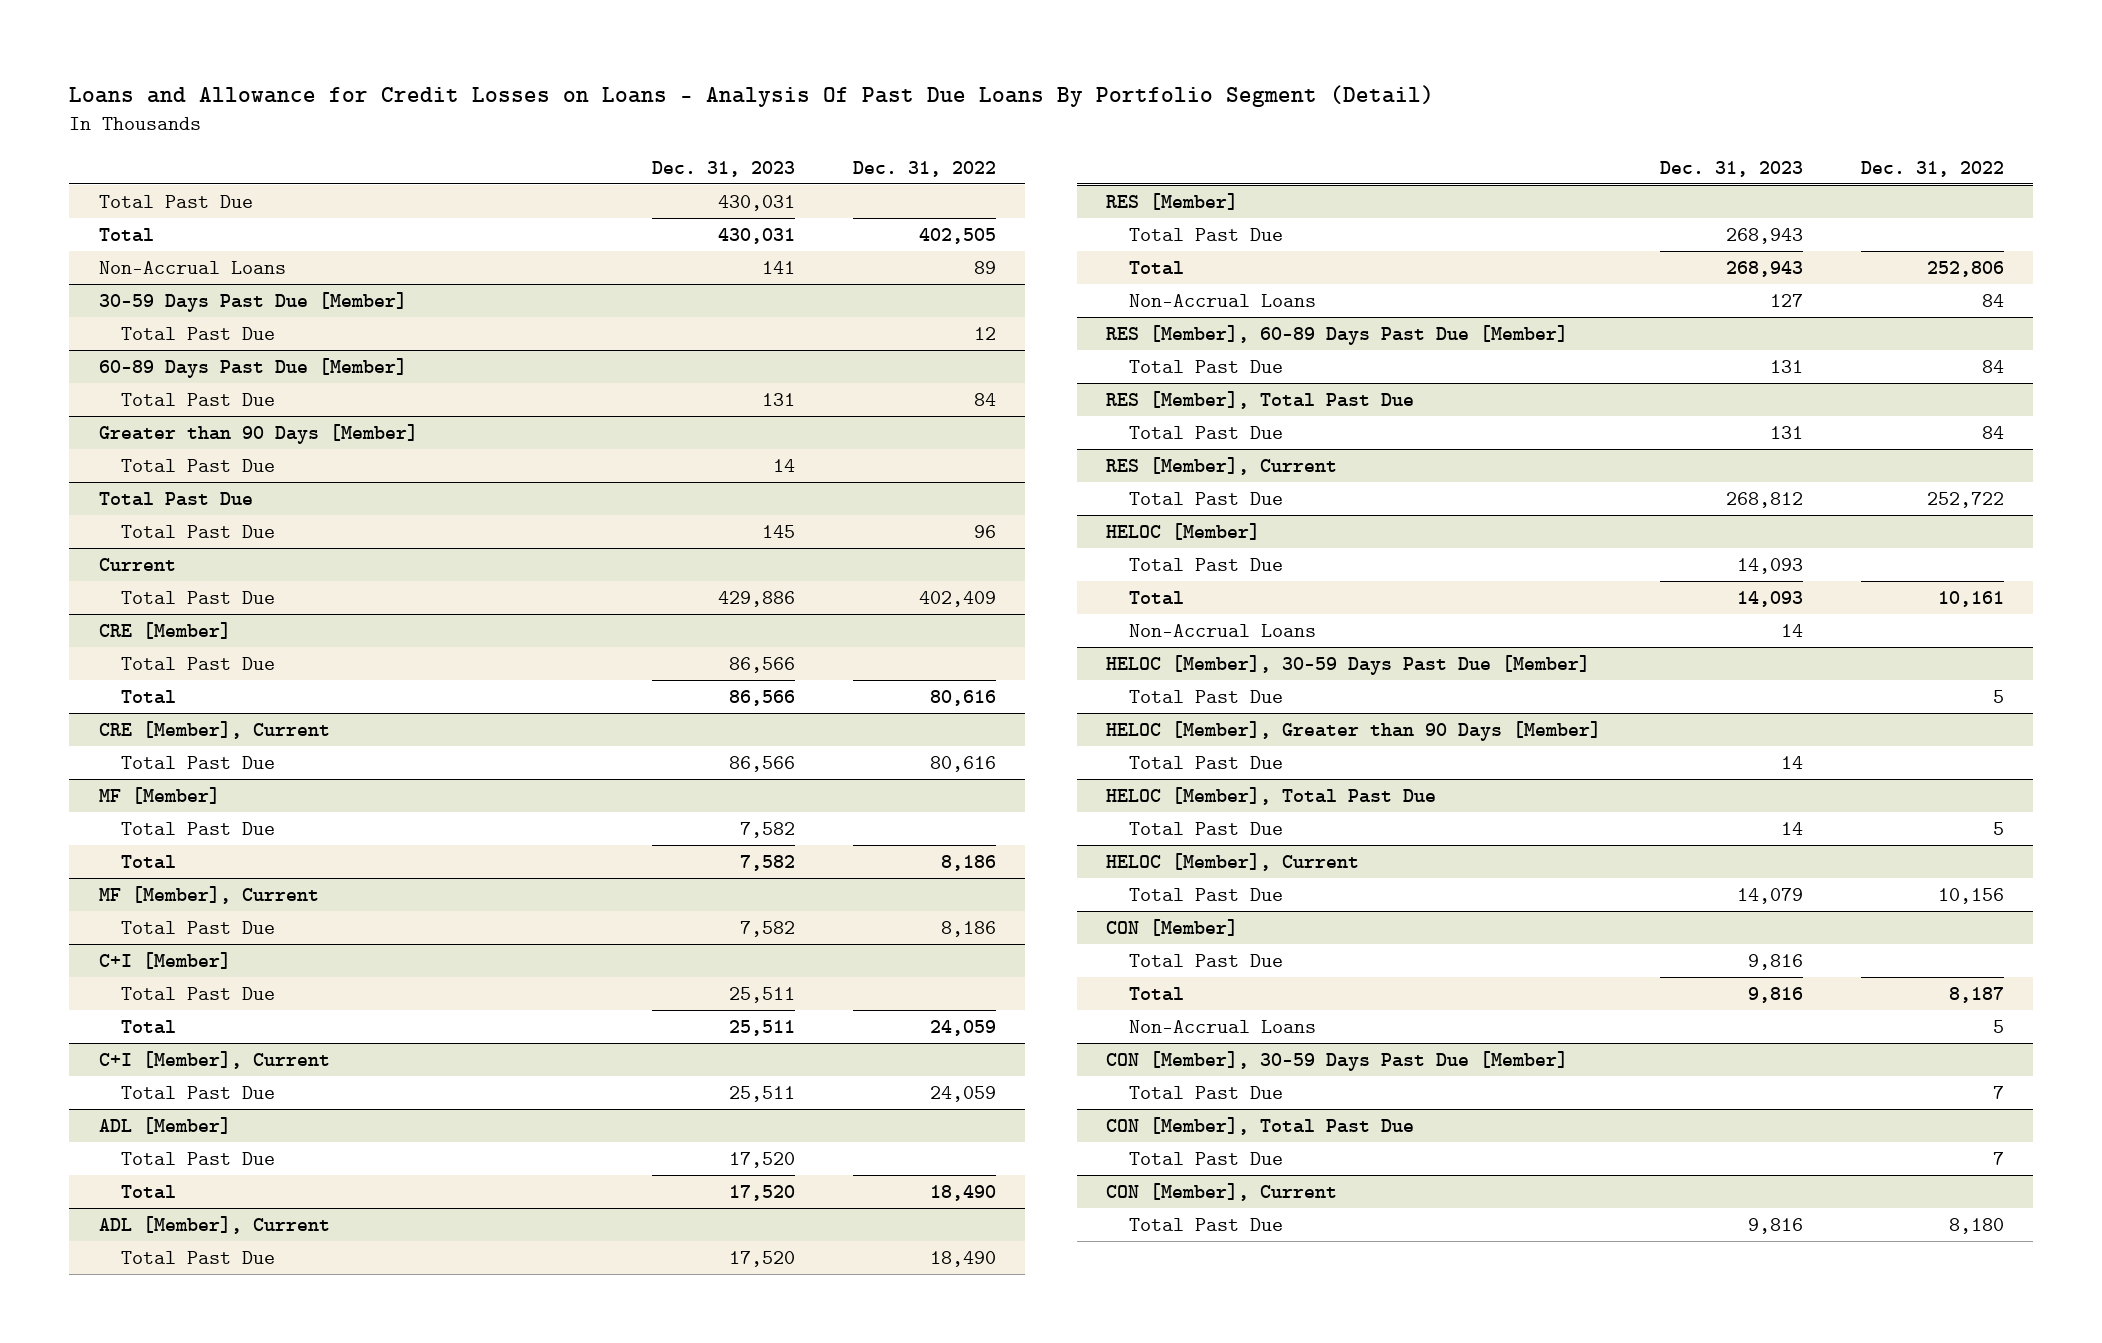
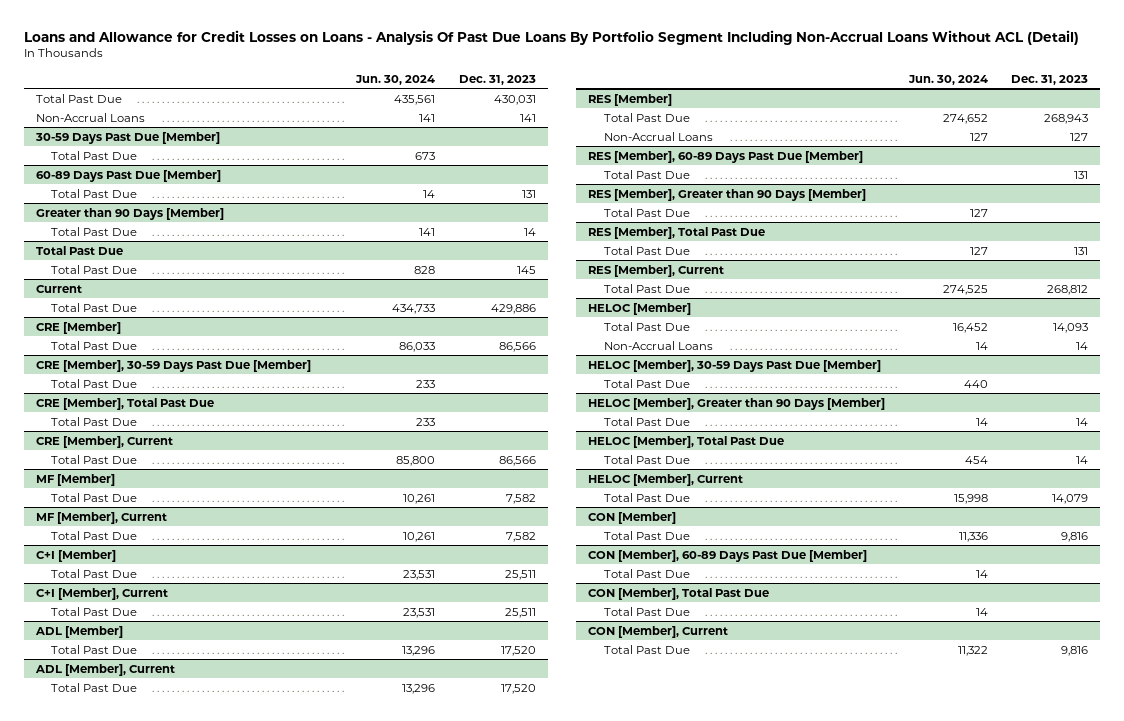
- Loans and Allowance for Credit Losses on Loans - Analysis Of Past Due Loans By Portfolio Segment (Detail)
+ Loans and Allowance for Credit Losses on Loans - Analysis Of Past Due Loans By Portfolio Segment Including Non-Accrual Loans Without ACL (Detail)
- | Dec. 31, 2023 | Dec. 31, 2022
+ | Jun. 30, 2024 | Dec. 31, 2023
- Total | 430,031 | 402,505
@ CRE [Member]
- Total | 86,566 | 80,616
+ CRE [Member], 30-59 Days Past Due [Member]
+ Total Past Due | 233 |
+ CRE [Member], Total Past Due
+ Total Past Due | 233 |
@ MF [Member]
- Total | 7,582 | 8,186
@ C+I [Member]
- Total | 25,511 | 24,059
@ ADL [Member]
- Total | 17,520 | 18,490
@ RES [Member]
- Total | 268,943 | 252,806
+ RES [Member], Greater than 90 Days [Member]
+ Total Past Due | 127 |
@ HELOC [Member]
- Total | 14,093 | 10,161
@ CON [Member]
- Total | 9,816 | 8,187
- Non-Accrual Loans | | 5
- CON [Member], 30-59 Days Past Due [Member]
+ CON [Member], 60-89 Days Past Due [Member]

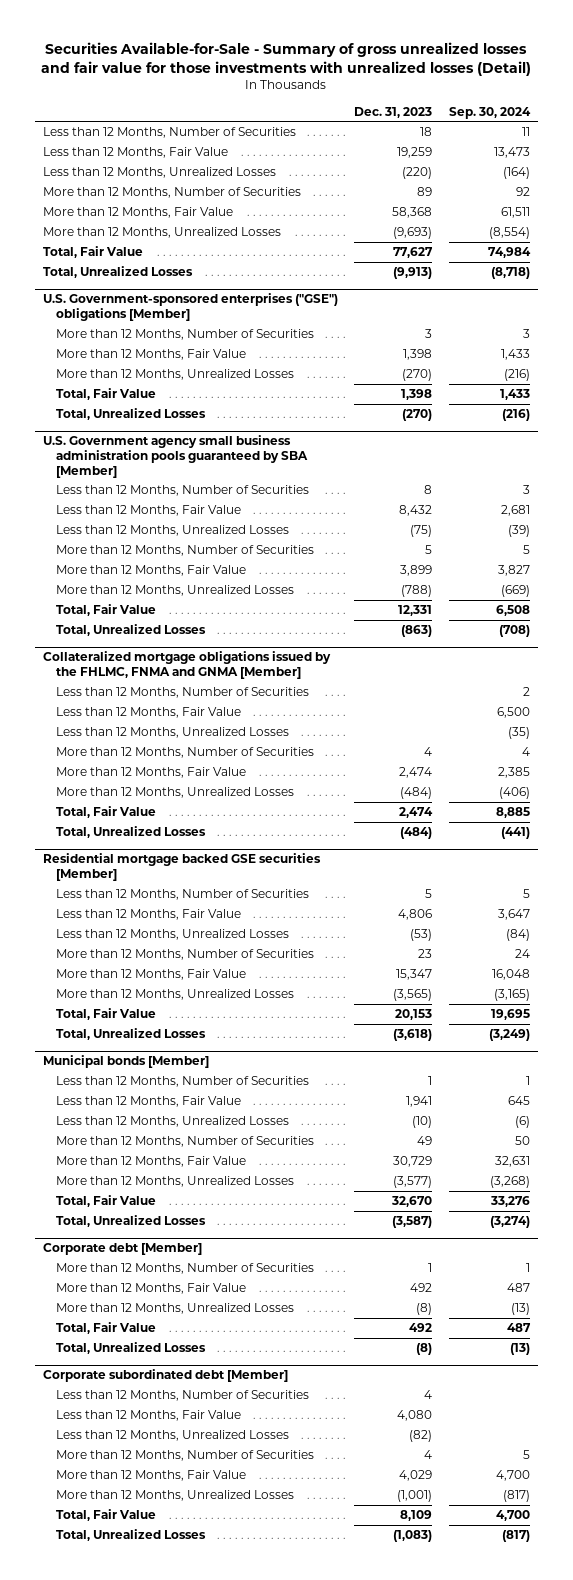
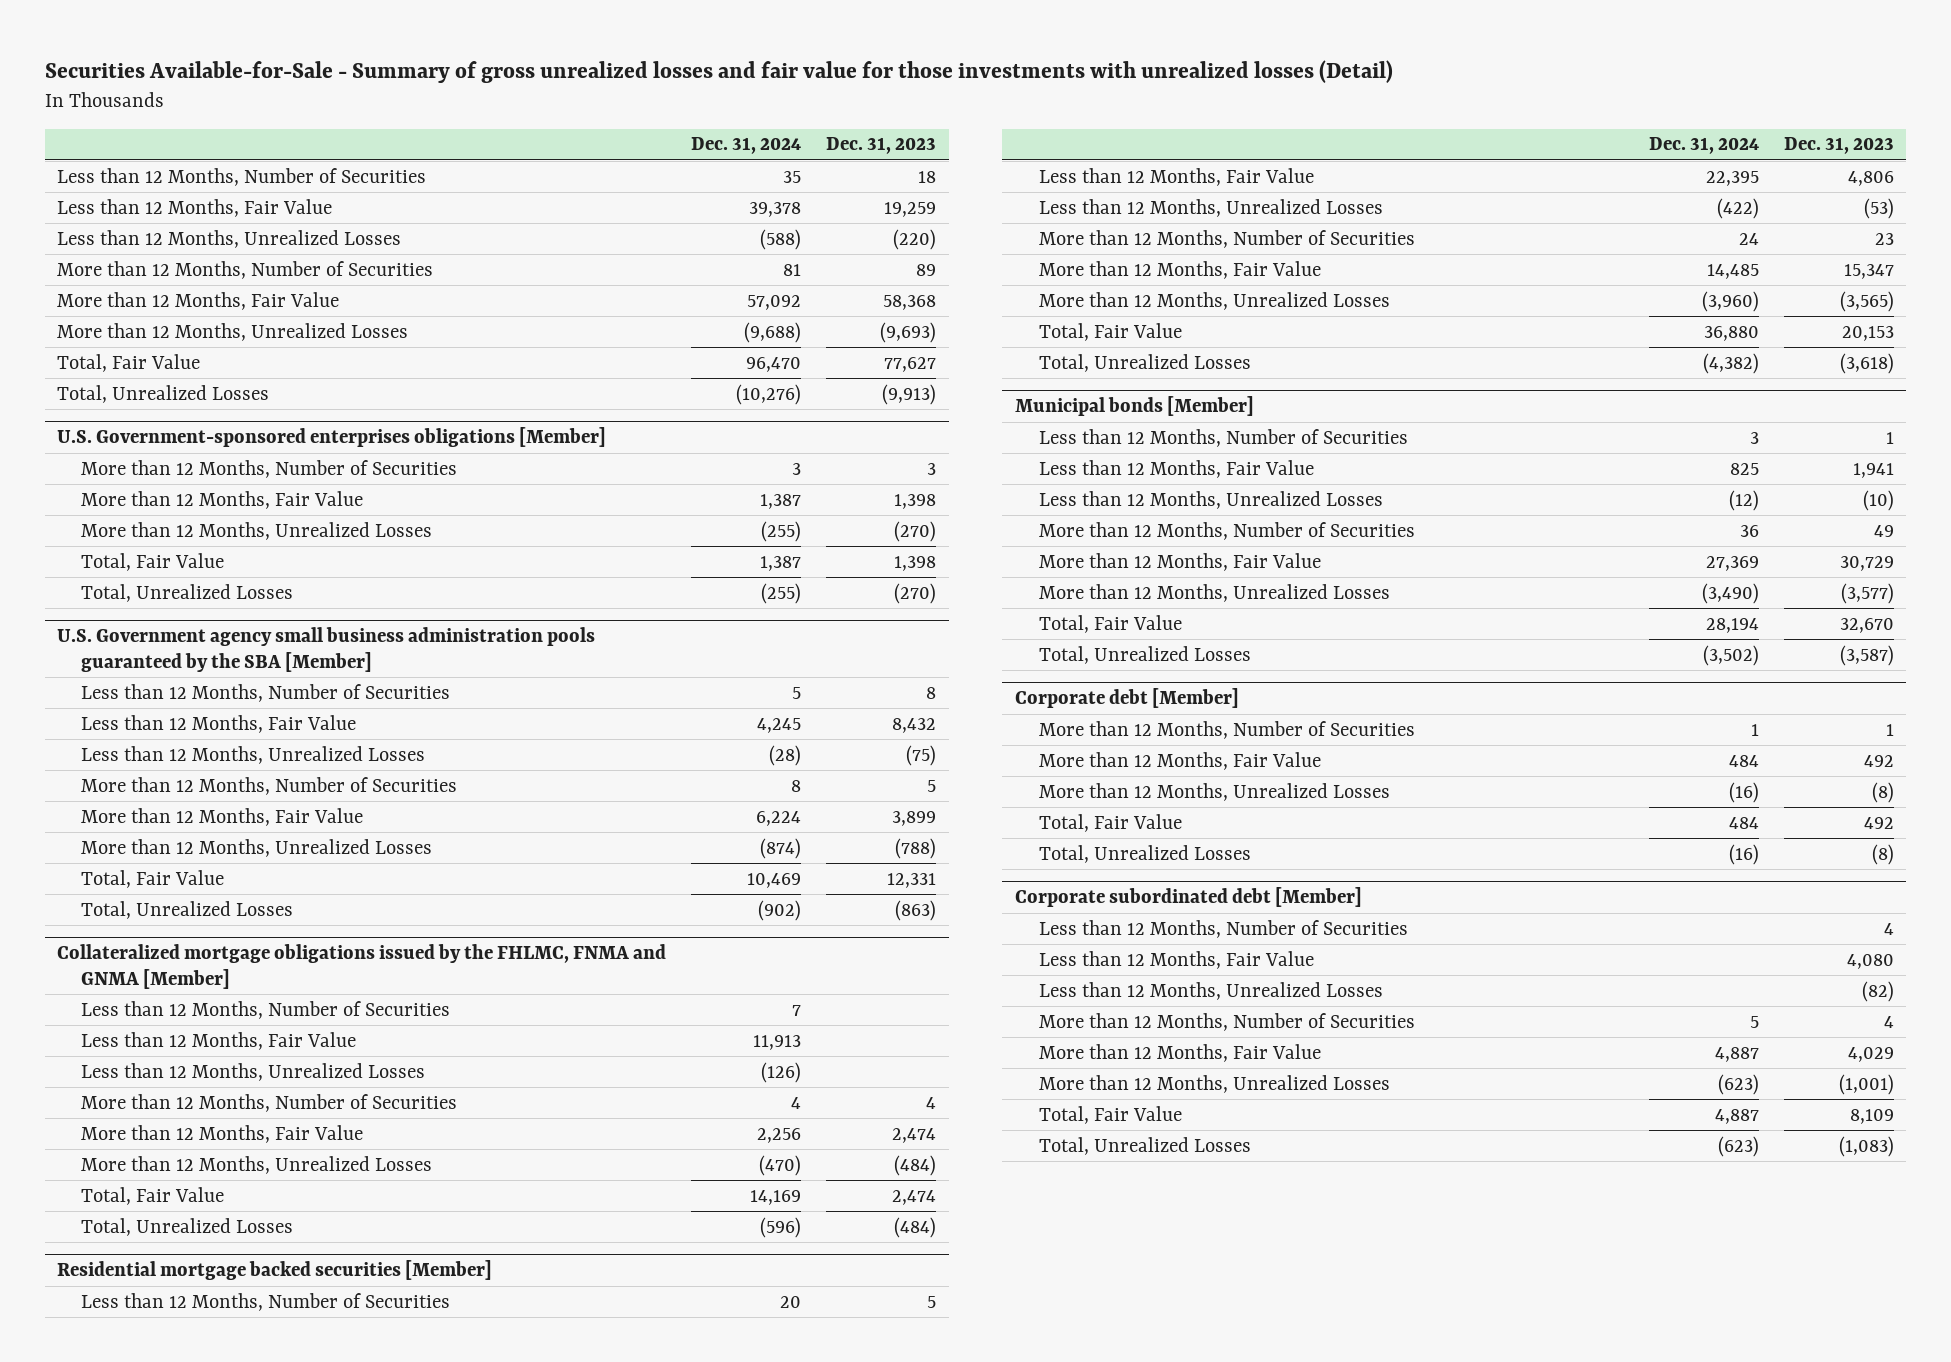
- | Dec. 31, 2023 | Sep. 30, 2024
+ | Dec. 31, 2024 | Dec. 31, 2023
- U.S. Government-sponsored enterprises ("GSE") obligations [Member]
+ U.S. Government-sponsored enterprises obligations [Member]
- U.S. Government agency small business administration pools guaranteed by SBA [Member]
+ U.S. Government agency small business administration pools guaranteed by the SBA [Member]
- Residential mortgage backed GSE securities [Member]
+ Residential mortgage backed securities [Member]

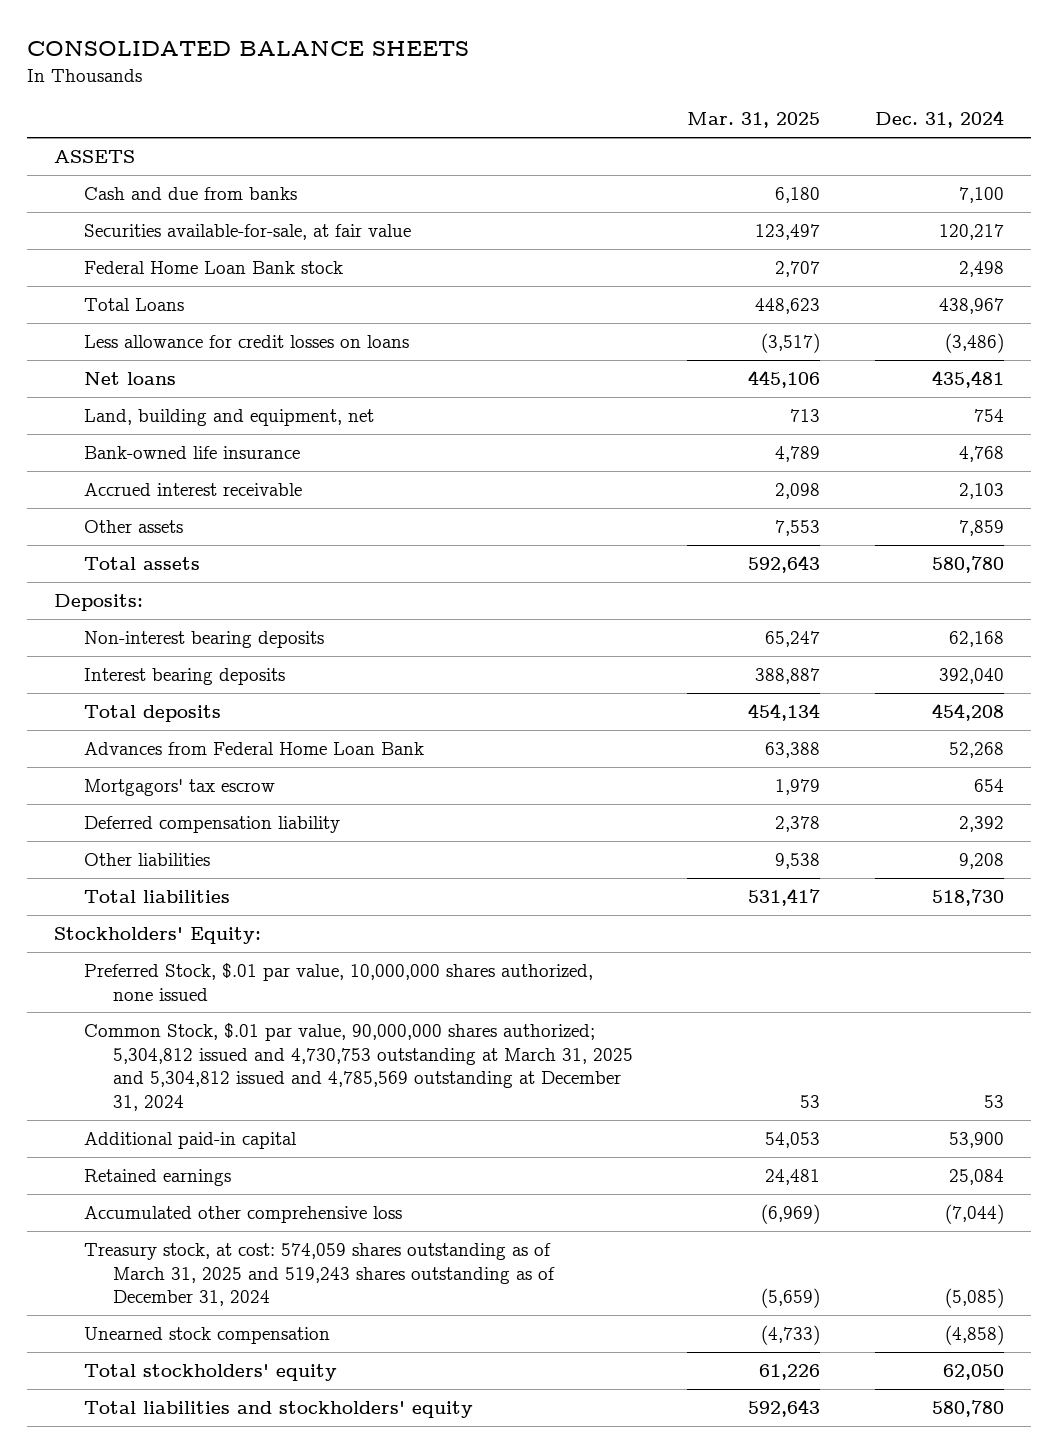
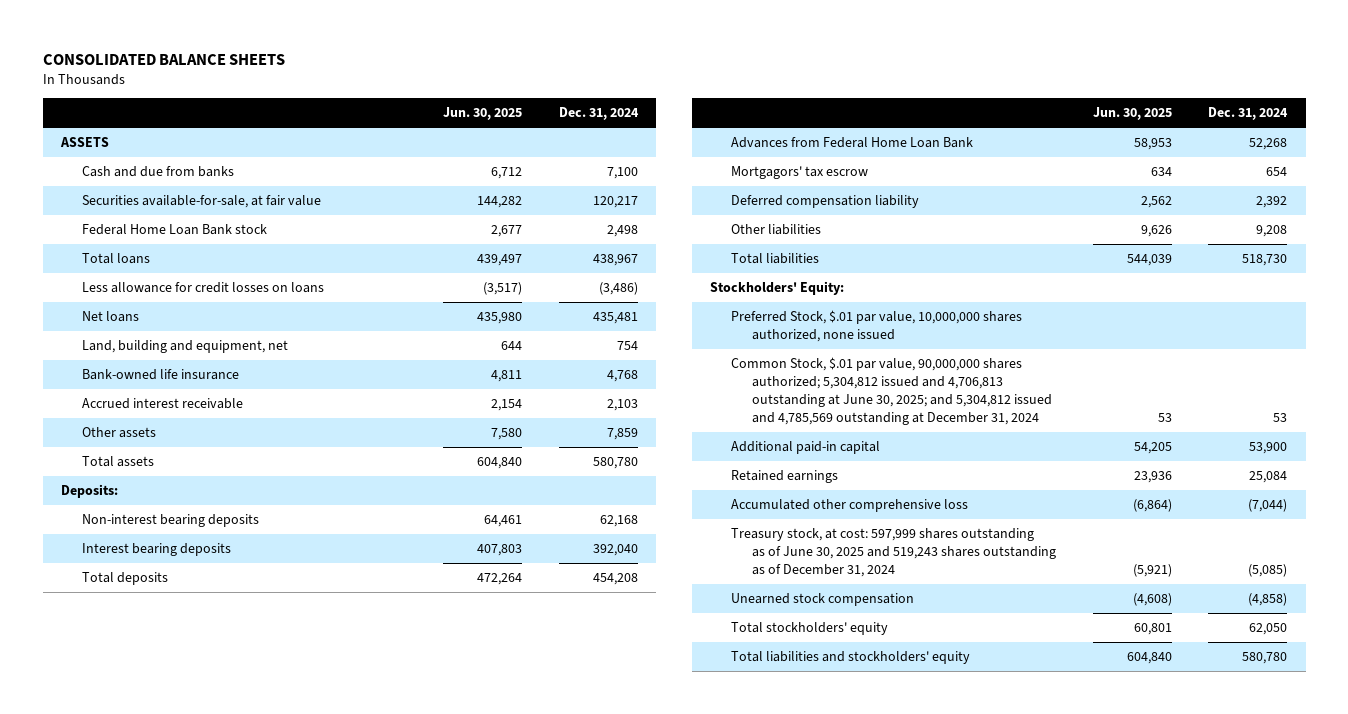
- | Mar. 31, 2025 | Dec. 31, 2024
+ | Jun. 30, 2025 | Dec. 31, 2024
- Total Loans | 448,623 | 438,967
+ Total loans | 439,497 | 438,967
- Common Stock, $.01 par value, 90,000,000 shares authorized; 5,304,812 issued and 4,730,753 outstanding at March 31, 2025 and 5,304,812 issued and 4,785,569 outstanding at December 31, 2024 | 53 | 53
+ Common Stock, $.01 par value, 90,000,000 shares authorized; 5,304,812 issued and 4,706,813 outstanding at June 30, 2025; and 5,304,812 issued and 4,785,569 outstanding at December 31, 2024 | 53 | 53
- Treasury stock, at cost: 574,059 shares outstanding as of March 31, 2025 and 519,243 shares outstanding as of December 31, 2024 | (5,659) | (5,085)
+ Treasury stock, at cost: 597,999 shares outstanding as of June 30, 2025 and 519,243 shares outstanding as of December 31, 2024 | (5,921) | (5,085)

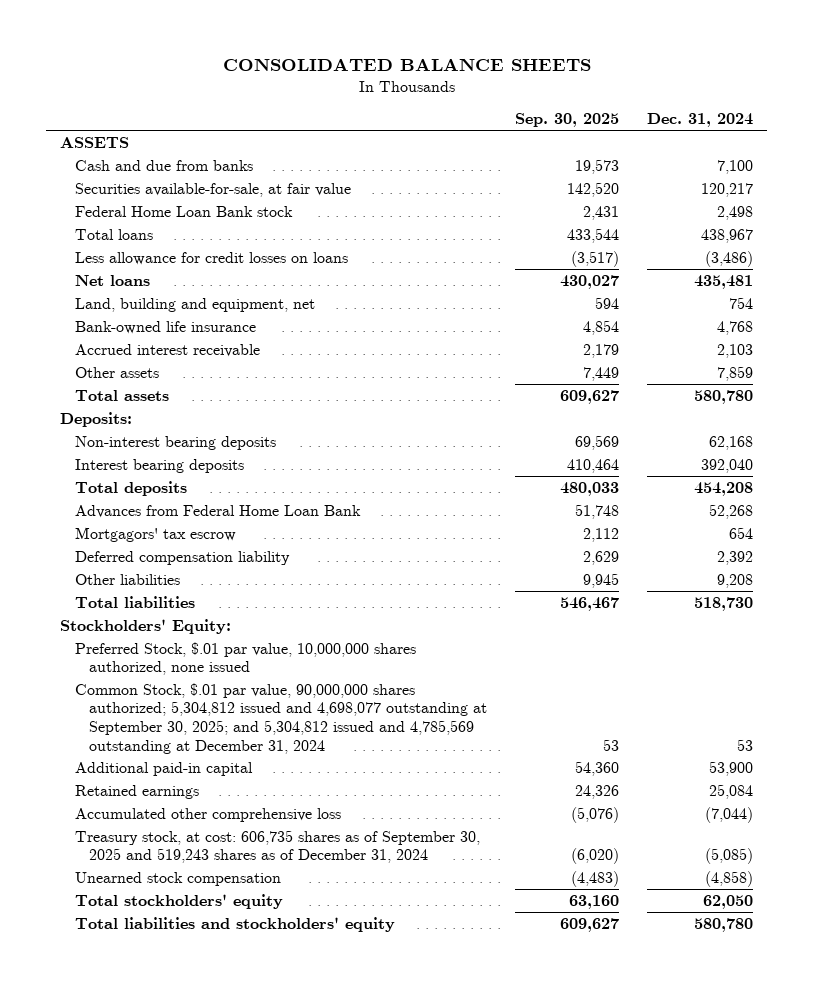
- | Jun. 30, 2025 | Dec. 31, 2024
+ | Sep. 30, 2025 | Dec. 31, 2024
- Common Stock, $.01 par value, 90,000,000 shares authorized; 5,304,812 issued and 4,706,813 outstanding at June 30, 2025; and 5,304,812 issued and 4,785,569 outstanding at December 31, 2024 | 53 | 53
+ Common Stock, $.01 par value, 90,000,000 shares authorized; 5,304,812 issued and 4,698,077 outstanding at September 30, 2025; and 5,304,812 issued and 4,785,569 outstanding at December 31, 2024 | 53 | 53
- Treasury stock, at cost: 597,999 shares outstanding as of June 30, 2025 and 519,243 shares outstanding as of December 31, 2024 | (5,921) | (5,085)
+ Treasury stock, at cost: 606,735 shares as of September 30, 2025 and 519,243 shares as of December 31, 2024 | (6,020) | (5,085)

